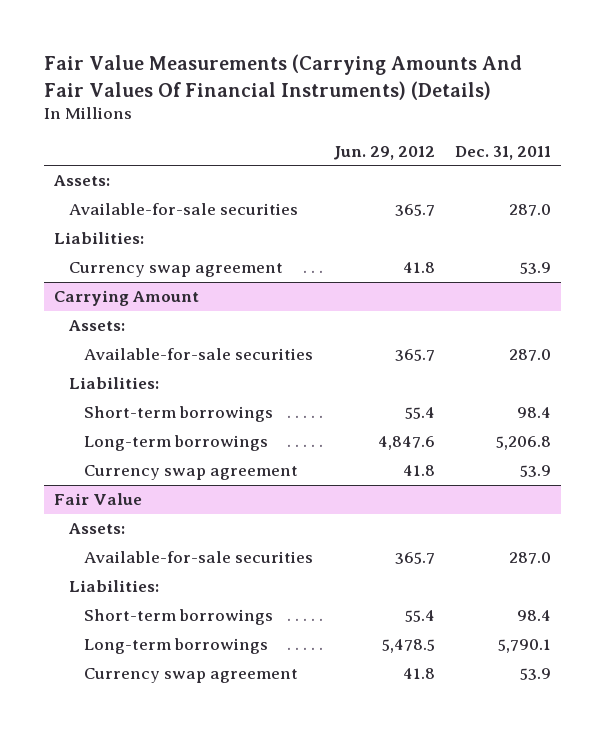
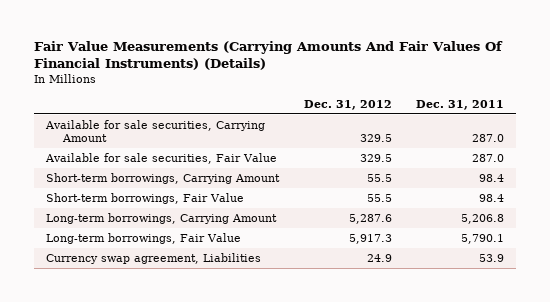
- | Jun. 29, 2012 | Dec. 31, 2011
+ | Dec. 31, 2012 | Dec. 31, 2011
- Assets:
- Available-for-sale securities | 365.7 | 287.0
- Liabilities:
- Currency swap agreement | 41.8 | 53.9
- Carrying Amount
- Assets:
- Available-for-sale securities | 365.7 | 287.0
- Liabilities:
- Short-term borrowings | 55.4 | 98.4
- Long-term borrowings | 4,847.6 | 5,206.8
- Currency swap agreement | 41.8 | 53.9
- Fair Value
- Assets:
- Available-for-sale securities | 365.7 | 287.0
- Liabilities:
- Short-term borrowings | 55.4 | 98.4
- Long-term borrowings | 5,478.5 | 5,790.1
- Currency swap agreement | 41.8 | 53.9
+ Available for sale securities, Carrying Amount | 329.5 | 287.0
+ Available for sale securities, Fair Value | 329.5 | 287.0
+ Short-term borrowings, Carrying Amount | 55.5 | 98.4
+ Short-term borrowings, Fair Value | 55.5 | 98.4
+ Long-term borrowings, Carrying Amount | 5,287.6 | 5,206.8
+ Long-term borrowings, Fair Value | 5,917.3 | 5,790.1
+ Currency swap agreement, Liabilities | 24.9 | 53.9

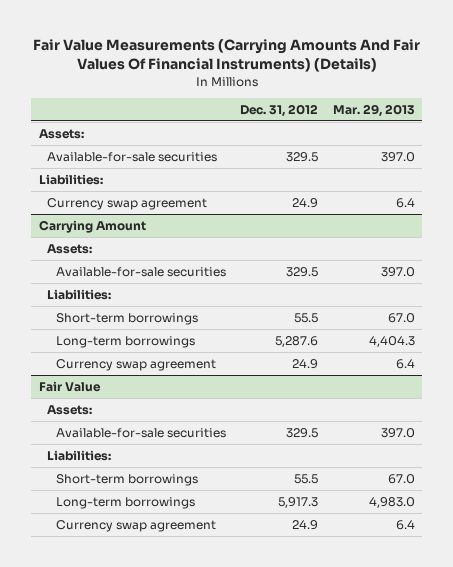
- | Dec. 31, 2012 | Dec. 31, 2011
+ | Dec. 31, 2012 | Mar. 29, 2013
- Available for sale securities, Carrying Amount | 329.5 | 287.0
- Available for sale securities, Fair Value | 329.5 | 287.0
- Short-term borrowings, Carrying Amount | 55.5 | 98.4
- Short-term borrowings, Fair Value | 55.5 | 98.4
- Long-term borrowings, Carrying Amount | 5,287.6 | 5,206.8
- Long-term borrowings, Fair Value | 5,917.3 | 5,790.1
- Currency swap agreement, Liabilities | 24.9 | 53.9
+ Assets:
+ Available-for-sale securities | 329.5 | 397.0
+ Liabilities:
+ Currency swap agreement | 24.9 | 6.4
+ Carrying Amount
+ Assets:
+ Available-for-sale securities | 329.5 | 397.0
+ Liabilities:
+ Short-term borrowings | 55.5 | 67.0
+ Long-term borrowings | 5,287.6 | 4,404.3
+ Currency swap agreement | 24.9 | 6.4
+ Fair Value
+ Assets:
+ Available-for-sale securities | 329.5 | 397.0
+ Liabilities:
+ Short-term borrowings | 55.5 | 67.0
+ Long-term borrowings | 5,917.3 | 4,983.0
+ Currency swap agreement | 24.9 | 6.4

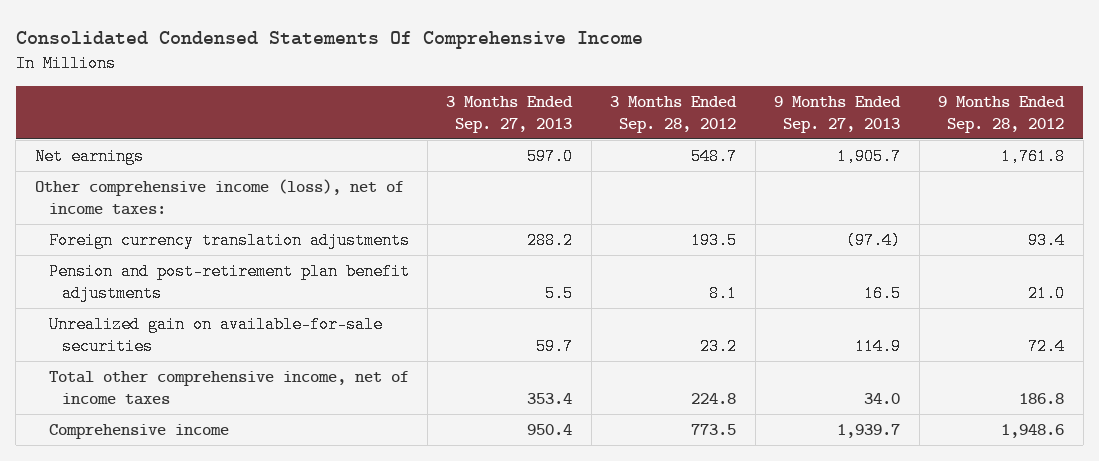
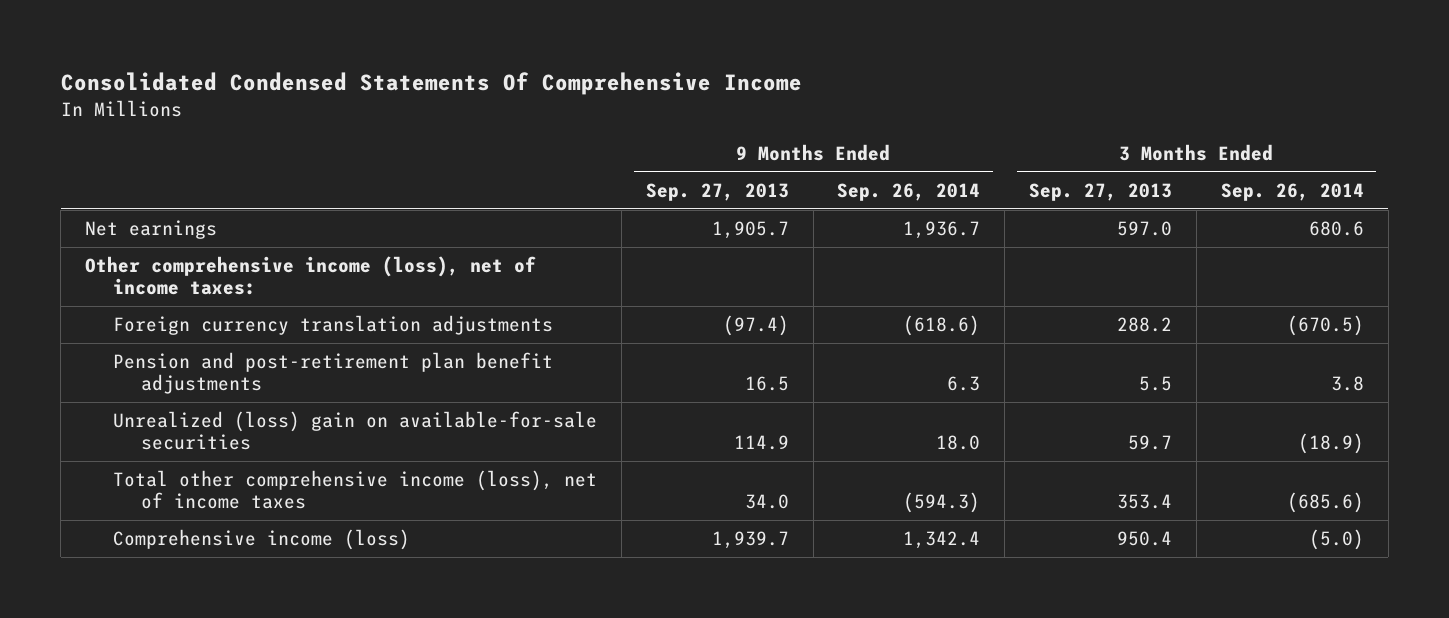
- | 3 Months Ended Sep. 27, 2013 | 3 Months Ended Sep. 28, 2012 | 9 Months Ended Sep. 27, 2013 | 9 Months Ended Sep. 28, 2012
+ | 9 Months Ended Sep. 27, 2013 | 9 Months Ended Sep. 26, 2014 | 3 Months Ended Sep. 27, 2013 | 3 Months Ended Sep. 26, 2014
- Unrealized gain on available-for-sale securities | 59.7 | 23.2 | 114.9 | 72.4
- Total other comprehensive income, net of income taxes | 353.4 | 224.8 | 34.0 | 186.8
- Comprehensive income | 950.4 | 773.5 | 1,939.7 | 1,948.6
+ Unrealized (loss) gain on available-for-sale securities | 114.9 | 18.0 | 59.7 | (18.9)
+ Total other comprehensive income (loss), net of income taxes | 34.0 | (594.3) | 353.4 | (685.6)
+ Comprehensive income (loss) | 1,939.7 | 1,342.4 | 950.4 | (5.0)

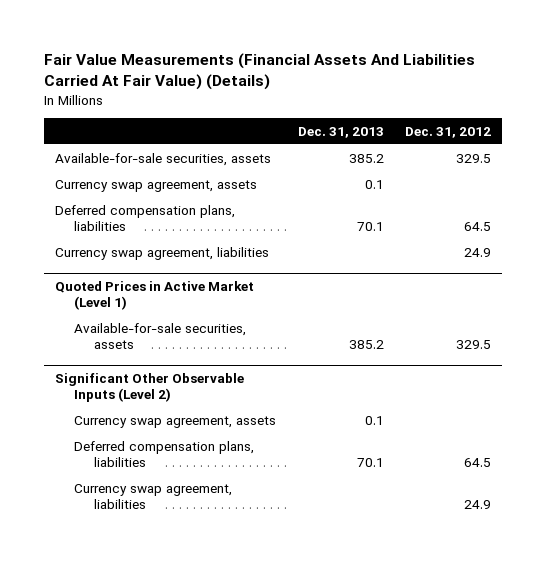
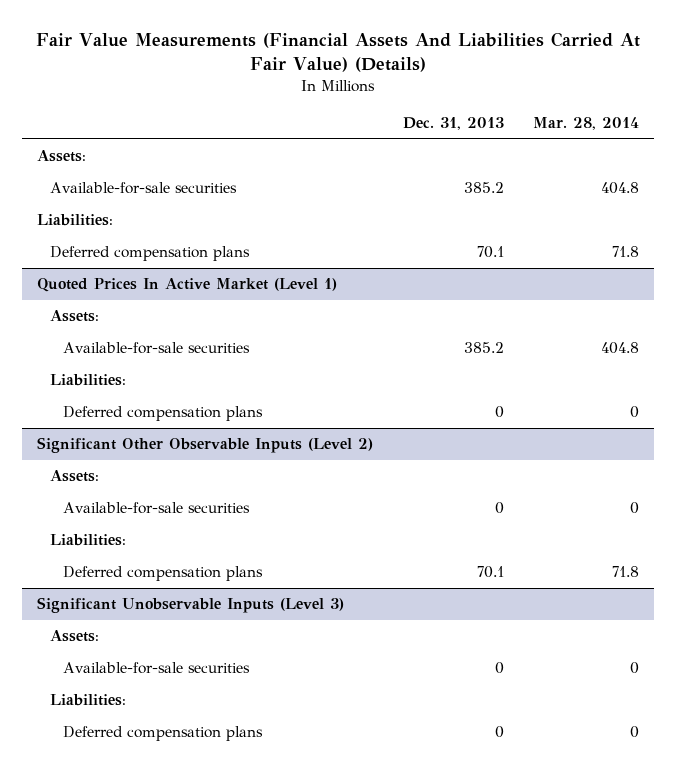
- | Dec. 31, 2013 | Dec. 31, 2012
+ | Dec. 31, 2013 | Mar. 28, 2014
- Available-for-sale securities, assets | 385.2 | 329.5
- Currency swap agreement, assets | 0.1 |
- Deferred compensation plans, liabilities | 70.1 | 64.5
- Currency swap agreement, liabilities | | 24.9
- Quoted Prices in Active Market (Level 1)
- Available-for-sale securities, assets | 385.2 | 329.5
+ Assets:
+ Available-for-sale securities | 385.2 | 404.8
+ Liabilities:
+ Deferred compensation plans | 70.1 | 71.8
+ Quoted Prices In Active Market (Level 1)
+ Assets:
+ Available-for-sale securities | 385.2 | 404.8
+ Liabilities:
+ Deferred compensation plans | 0 | 0
@ Significant Other Observable Inputs (Level 2)
- Currency swap agreement, assets | 0.1 |
- Deferred compensation plans, liabilities | 70.1 | 64.5
- Currency swap agreement, liabilities | | 24.9
+ Assets:
+ Available-for-sale securities | 0 | 0
+ Liabilities:
+ Deferred compensation plans | 70.1 | 71.8
+ Significant Unobservable Inputs (Level 3)
+ Assets:
+ Available-for-sale securities | 0 | 0
+ Liabilities:
+ Deferred compensation plans | 0 | 0

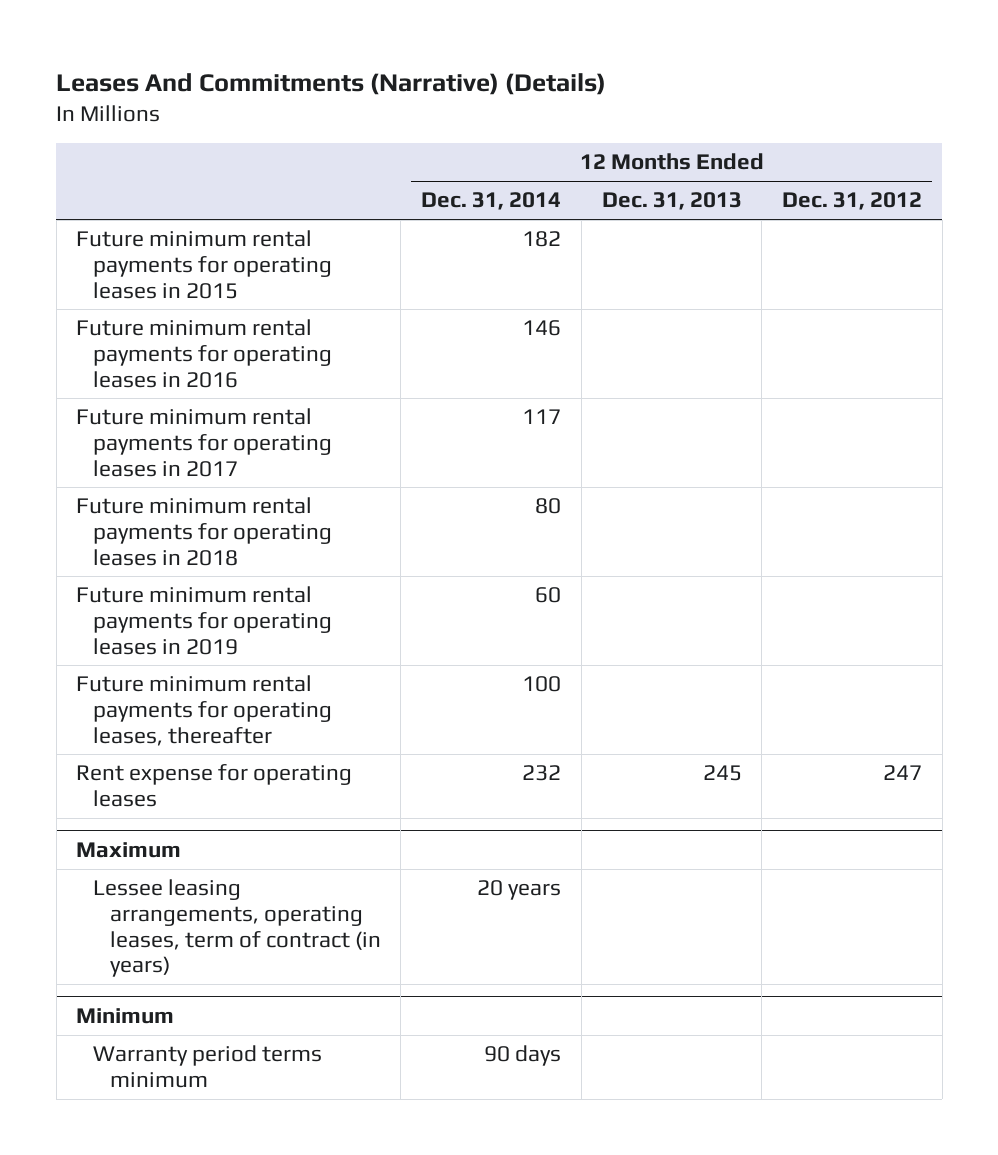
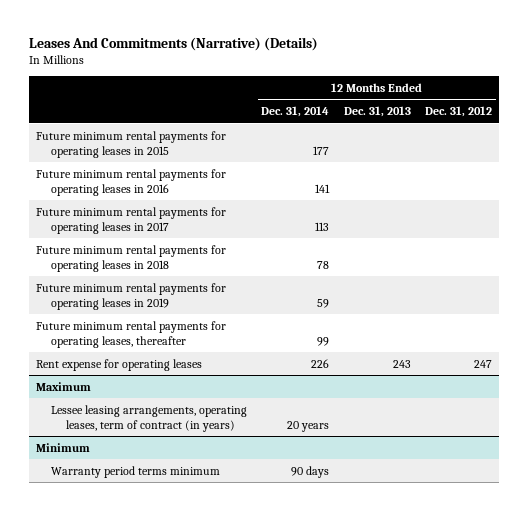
- Future minimum rental payments for operating leases in 2015 | 182 | |
- Future minimum rental payments for operating leases in 2016 | 146 | |
- Future minimum rental payments for operating leases in 2017 | 117 | |
- Future minimum rental payments for operating leases in 2018 | 80 | |
- Future minimum rental payments for operating leases in 2019 | 60 | |
- Future minimum rental payments for operating leases, thereafter | 100 | |
- Rent expense for operating leases | 232 | 245 | 247
+ Future minimum rental payments for operating leases in 2015 | 177 | |
+ Future minimum rental payments for operating leases in 2016 | 141 | |
+ Future minimum rental payments for operating leases in 2017 | 113 | |
+ Future minimum rental payments for operating leases in 2018 | 78 | |
+ Future minimum rental payments for operating leases in 2019 | 59 | |
+ Future minimum rental payments for operating leases, thereafter | 99 | |
+ Rent expense for operating leases | 226 | 243 | 247

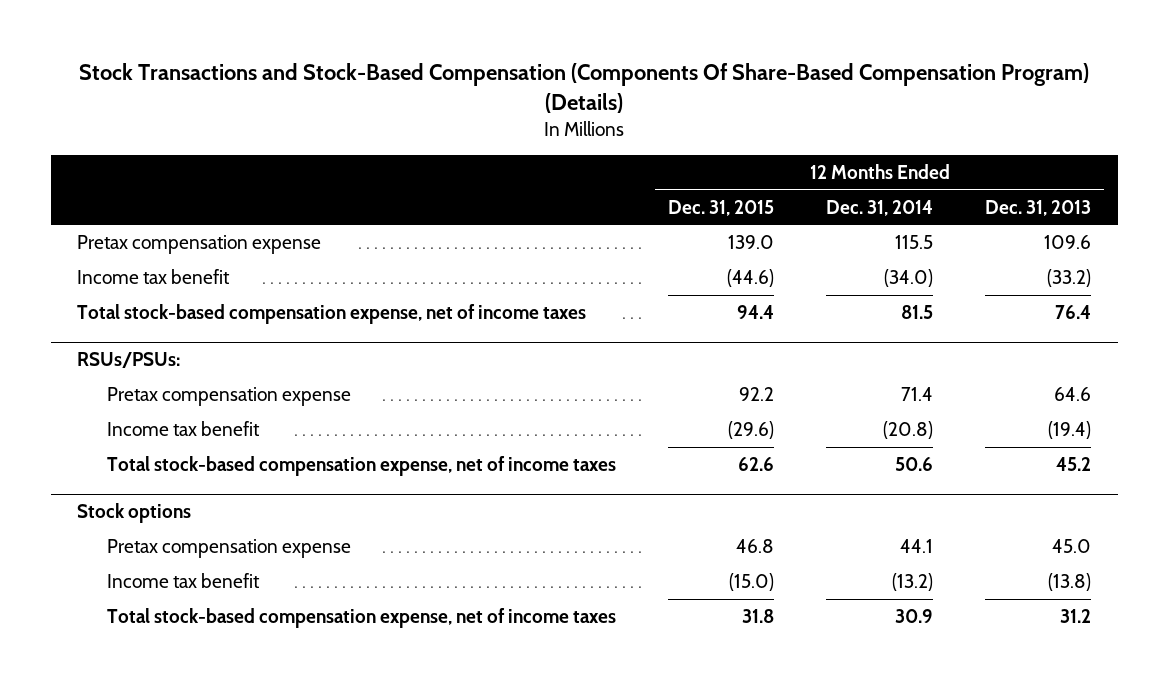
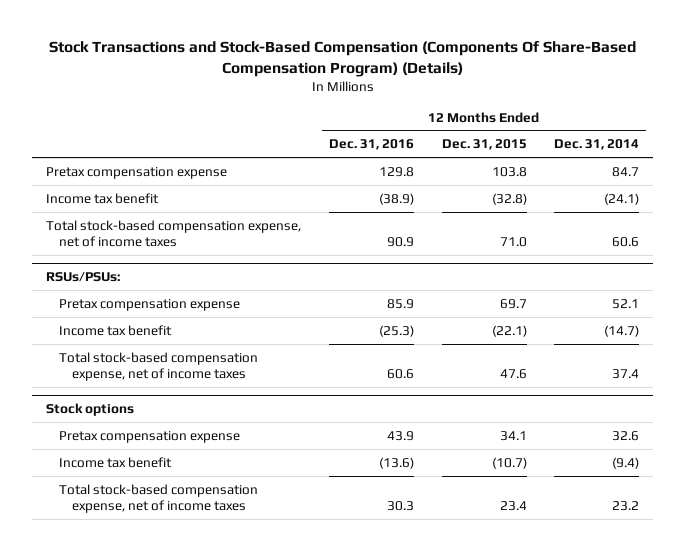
- | 12 Months Ended Dec. 31, 2015 | 12 Months Ended Dec. 31, 2014 | 12 Months Ended Dec. 31, 2013
+ | 12 Months Ended Dec. 31, 2016 | 12 Months Ended Dec. 31, 2015 | 12 Months Ended Dec. 31, 2014
- Pretax compensation expense | 139.0 | 115.5 | 109.6
- Income tax benefit | (44.6) | (34.0) | (33.2)
- Total stock-based compensation expense, net of income taxes | 94.4 | 81.5 | 76.4
+ Pretax compensation expense | 129.8 | 103.8 | 84.7
+ Income tax benefit | (38.9) | (32.8) | (24.1)
+ Total stock-based compensation expense, net of income taxes | 90.9 | 71.0 | 60.6
@ RSUs/PSUs:
- Pretax compensation expense | 92.2 | 71.4 | 64.6
- Income tax benefit | (29.6) | (20.8) | (19.4)
- Total stock-based compensation expense, net of income taxes | 62.6 | 50.6 | 45.2
+ Pretax compensation expense | 85.9 | 69.7 | 52.1
+ Income tax benefit | (25.3) | (22.1) | (14.7)
+ Total stock-based compensation expense, net of income taxes | 60.6 | 47.6 | 37.4
@ Stock options
- Pretax compensation expense | 46.8 | 44.1 | 45.0
- Income tax benefit | (15.0) | (13.2) | (13.8)
- Total stock-based compensation expense, net of income taxes | 31.8 | 30.9 | 31.2
+ Pretax compensation expense | 43.9 | 34.1 | 32.6
+ Income tax benefit | (13.6) | (10.7) | (9.4)
+ Total stock-based compensation expense, net of income taxes | 30.3 | 23.4 | 23.2

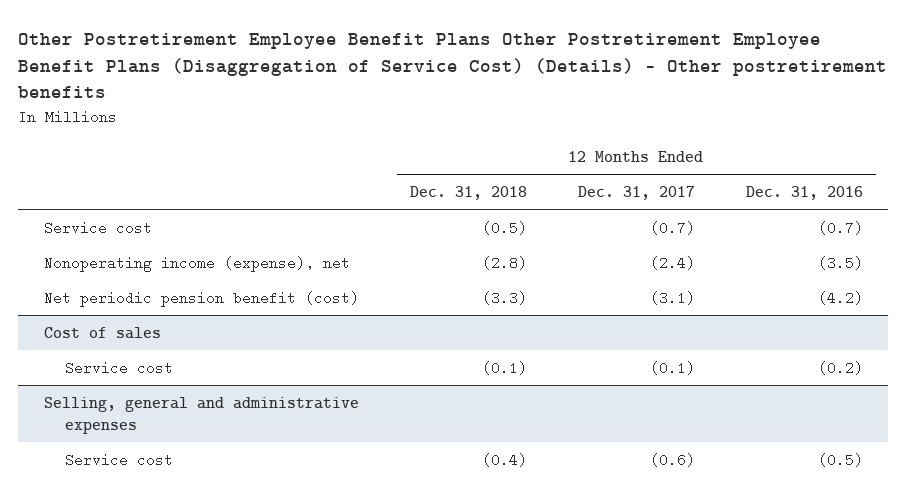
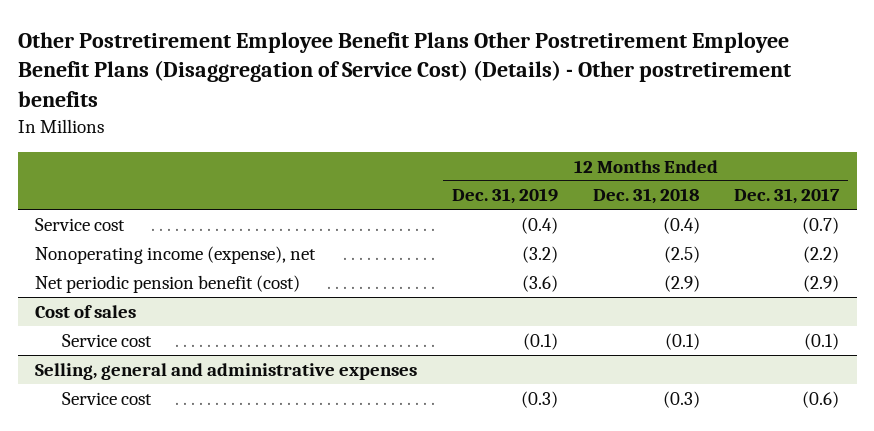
- | 12 Months Ended Dec. 31, 2018 | 12 Months Ended Dec. 31, 2017 | 12 Months Ended Dec. 31, 2016
+ | 12 Months Ended Dec. 31, 2019 | 12 Months Ended Dec. 31, 2018 | 12 Months Ended Dec. 31, 2017
- Service cost | (0.5) | (0.7) | (0.7)
- Nonoperating income (expense), net | (2.8) | (2.4) | (3.5)
- Net periodic pension benefit (cost) | (3.3) | (3.1) | (4.2)
+ Service cost | (0.4) | (0.4) | (0.7)
+ Nonoperating income (expense), net | (3.2) | (2.5) | (2.2)
+ Net periodic pension benefit (cost) | (3.6) | (2.9) | (2.9)
@ Selling, general and administrative expenses
- Service cost | (0.4) | (0.6) | (0.5)
+ Service cost | (0.3) | (0.3) | (0.6)

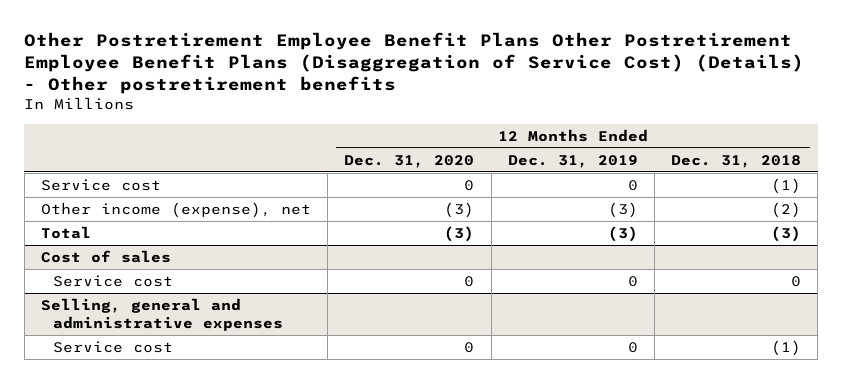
- | 12 Months Ended Dec. 31, 2019 | 12 Months Ended Dec. 31, 2018 | 12 Months Ended Dec. 31, 2017
+ | 12 Months Ended Dec. 31, 2020 | 12 Months Ended Dec. 31, 2019 | 12 Months Ended Dec. 31, 2018
- Service cost | (0.4) | (0.4) | (0.7)
- Nonoperating income (expense), net | (3.2) | (2.5) | (2.2)
- Net periodic pension benefit (cost) | (3.6) | (2.9) | (2.9)
+ Service cost | 0 | 0 | (1)
+ Other income (expense), net | (3) | (3) | (2)
+ Total | (3) | (3) | (3)
@ Cost of sales
- Service cost | (0.1) | (0.1) | (0.1)
+ Service cost | 0 | 0 | 0
@ Selling, general and administrative expenses
- Service cost | (0.3) | (0.3) | (0.6)
+ Service cost | 0 | 0 | (1)

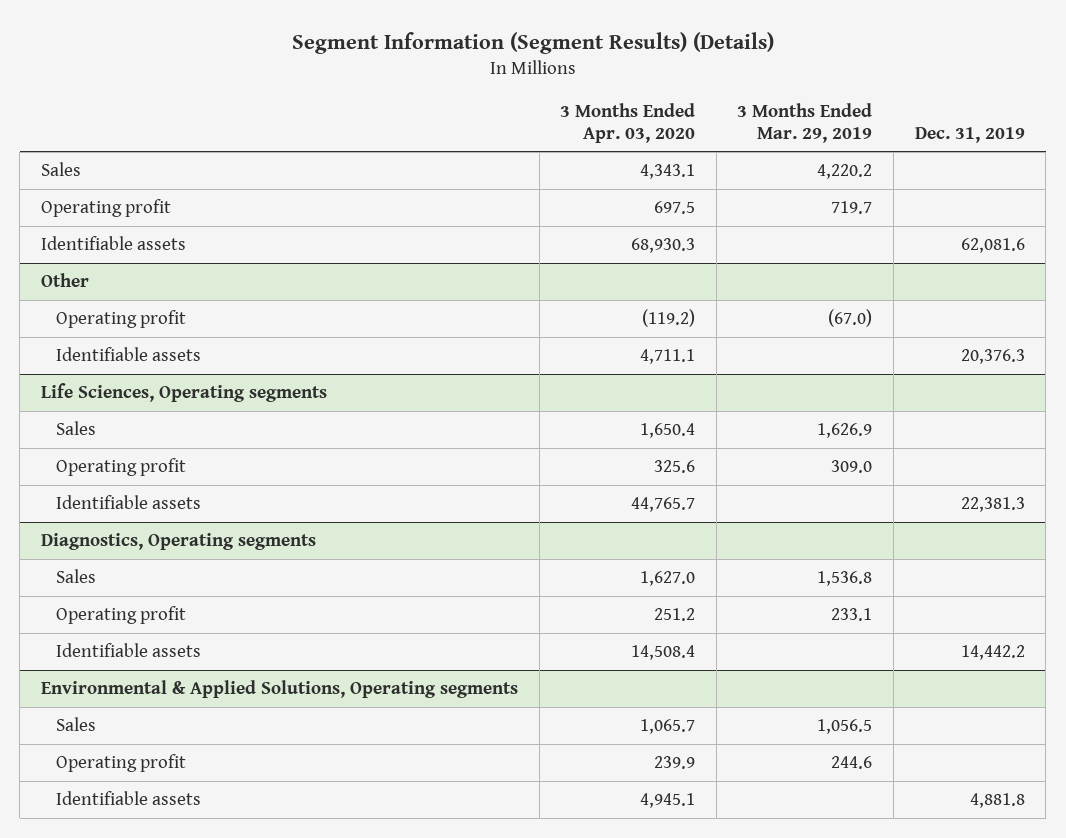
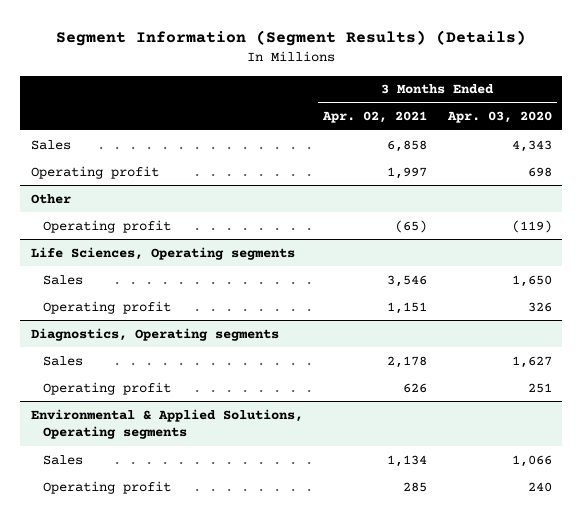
- | 3 Months Ended Apr. 03, 2020 | 3 Months Ended Mar. 29, 2019 | Dec. 31, 2019
+ | 3 Months Ended Apr. 02, 2021 | 3 Months Ended Apr. 03, 2020
- Sales | 4,343.1 | 4,220.2 |
- Operating profit | 697.5 | 719.7 |
- Identifiable assets | 68,930.3 | | 62,081.6
+ Sales | 6,858 | 4,343
+ Operating profit | 1,997 | 698
@ Other
- Operating profit | (119.2) | (67.0) |
- Identifiable assets | 4,711.1 | | 20,376.3
+ Operating profit | (65) | (119)
@ Life Sciences, Operating segments
- Sales | 1,650.4 | 1,626.9 |
- Operating profit | 325.6 | 309.0 |
- Identifiable assets | 44,765.7 | | 22,381.3
+ Sales | 3,546 | 1,650
+ Operating profit | 1,151 | 326
@ Diagnostics, Operating segments
- Sales | 1,627.0 | 1,536.8 |
- Operating profit | 251.2 | 233.1 |
- Identifiable assets | 14,508.4 | | 14,442.2
+ Sales | 2,178 | 1,627
+ Operating profit | 626 | 251
@ Environmental & Applied Solutions, Operating segments
- Sales | 1,065.7 | 1,056.5 |
- Operating profit | 239.9 | 244.6 |
- Identifiable assets | 4,945.1 | | 4,881.8
+ Sales | 1,134 | 1,066
+ Operating profit | 285 | 240

